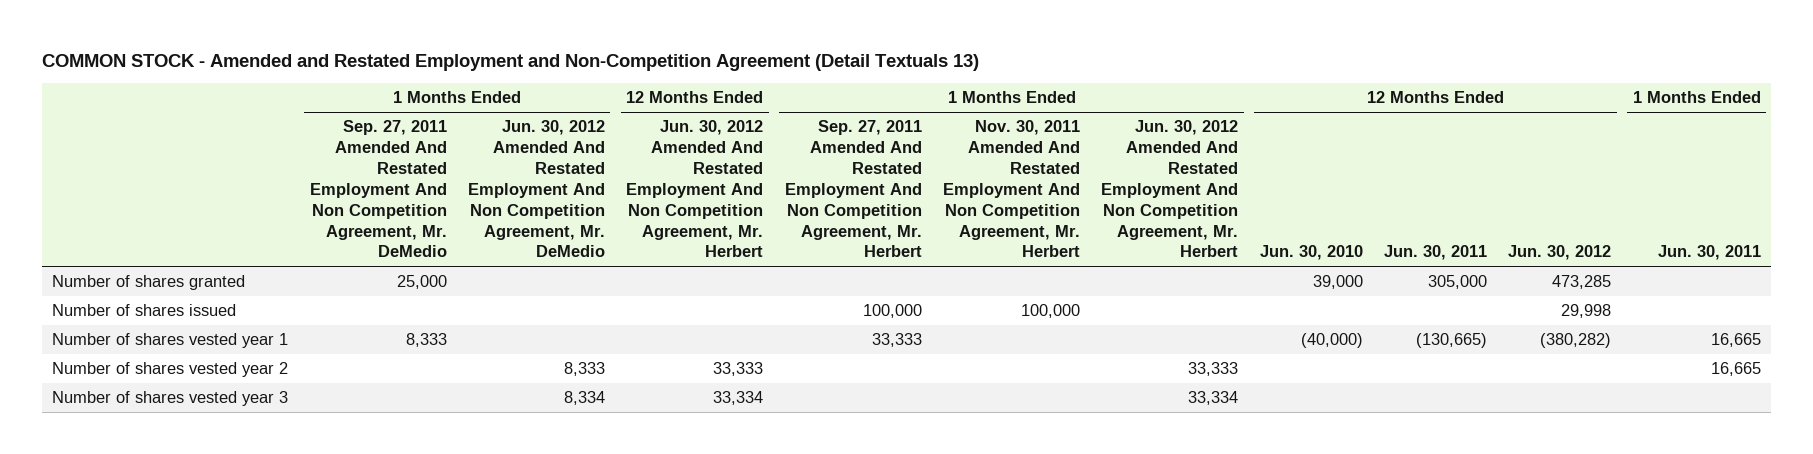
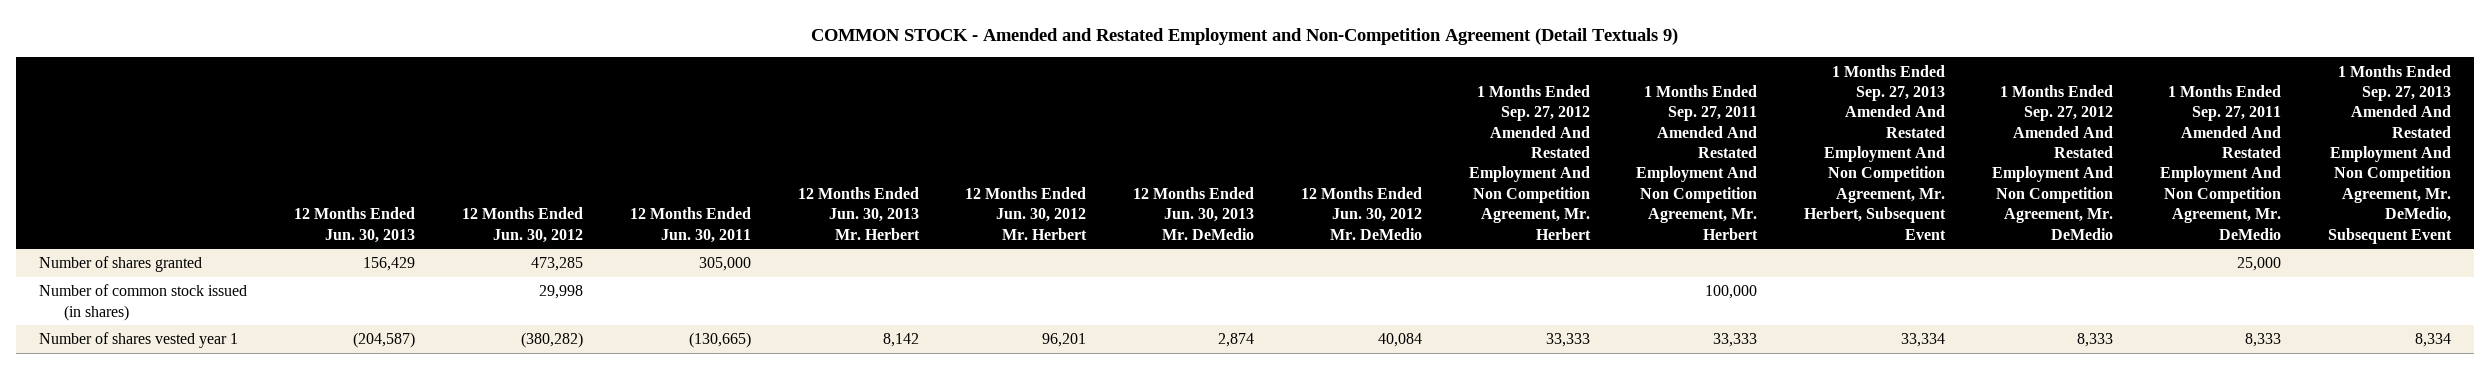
- COMMON STOCK - Amended and Restated Employment and Non-Competition Agreement (Detail Textuals 13)
+ COMMON STOCK - Amended and Restated Employment and Non-Competition Agreement (Detail Textuals 9)
- | 1 Months Ended Sep. 27, 2011 Amended And Restated Employment And Non Competition Agreement, Mr. DeMedio | 1 Months Ended Jun. 30, 2012 Amended And Restated Employment And Non Competition Agreement, Mr. DeMedio | 12 Months Ended Jun. 30, 2012 Amended And Restated Employment And Non Competition Agreement, Mr. Herbert | 1 Months Ended Sep. 27, 2011 Amended And Restated Employment And Non Competition Agreement, Mr. Herbert | 1 Months Ended Nov. 30, 2011 Amended And Restated Employment And Non Competition Agreement, Mr. Herbert | 1 Months Ended Jun. 30, 2012 Amended And Restated Employment And Non Competition Agreement, Mr. Herbert | 12 Months Ended Jun. 30, 2010 | 12 Months Ended Jun. 30, 2011 | 12 Months Ended Jun. 30, 2012 | 1 Months Ended Jun. 30, 2011
+ | 12 Months Ended Jun. 30, 2013 | 12 Months Ended Jun. 30, 2012 | 12 Months Ended Jun. 30, 2011 | 12 Months Ended Jun. 30, 2013 Mr. Herbert | 12 Months Ended Jun. 30, 2012 Mr. Herbert | 12 Months Ended Jun. 30, 2013 Mr. DeMedio | 12 Months Ended Jun. 30, 2012 Mr. DeMedio | 1 Months Ended Sep. 27, 2012 Amended And Restated Employment And Non Competition Agreement, Mr. Herbert | 1 Months Ended Sep. 27, 2011 Amended And Restated Employment And Non Competition Agreement, Mr. Herbert | 1 Months Ended Sep. 27, 2013 Amended And Restated Employment And Non Competition Agreement, Mr. Herbert, Subsequent Event | 1 Months Ended Sep. 27, 2012 Amended And Restated Employment And Non Competition Agreement, Mr. DeMedio | 1 Months Ended Sep. 27, 2011 Amended And Restated Employment And Non Competition Agreement, Mr. DeMedio | 1 Months Ended Sep. 27, 2013 Amended And Restated Employment And Non Competition Agreement, Mr. DeMedio, Subsequent Event
- Number of shares issued | | | | 100,000 | 100,000 | | | | 29,998 |
+ Number of common stock issued (in shares) | | 29,998 | | | | | | | 100,000 | | | |
- Number of shares vested year 2 | | 8,333 | 33,333 | | | 33,333 | | | | 16,665
- Number of shares vested year 3 | | 8,334 | 33,334 | | | 33,334 | | | |

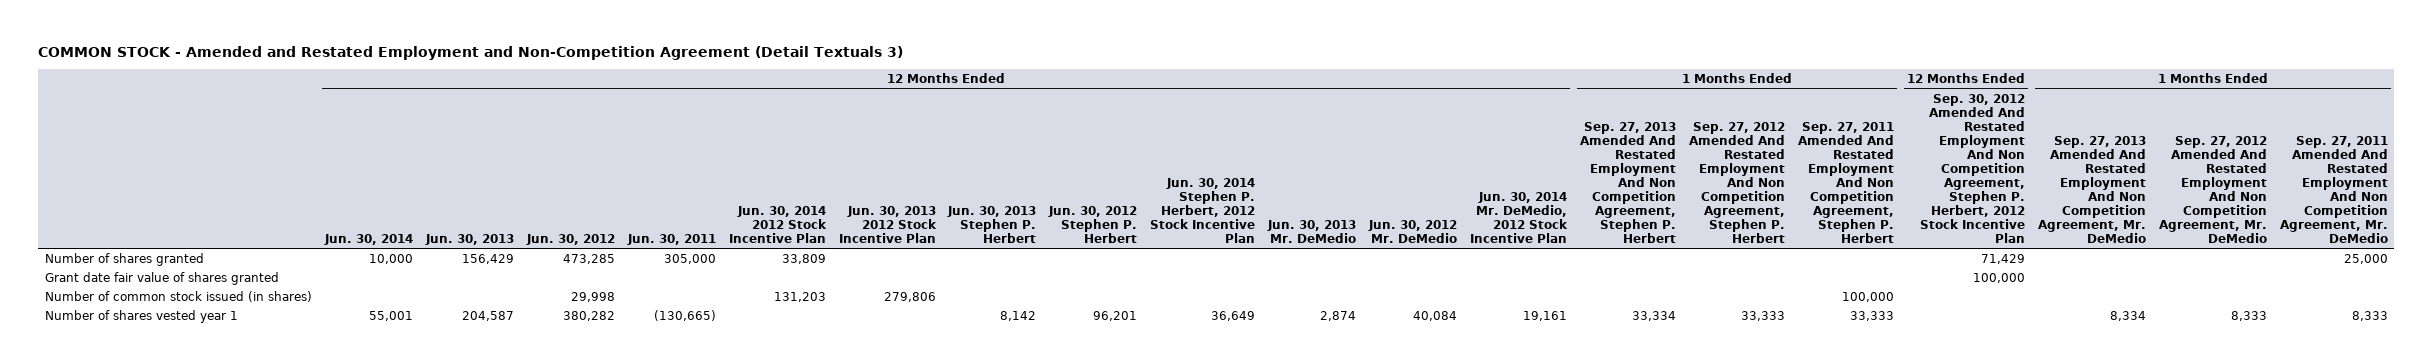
- COMMON STOCK - Amended and Restated Employment and Non-Competition Agreement (Detail Textuals 9)
+ COMMON STOCK - Amended and Restated Employment and Non-Competition Agreement (Detail Textuals 3)
- | 12 Months Ended Jun. 30, 2013 | 12 Months Ended Jun. 30, 2012 | 12 Months Ended Jun. 30, 2011 | 12 Months Ended Jun. 30, 2013 Mr. Herbert | 12 Months Ended Jun. 30, 2012 Mr. Herbert | 12 Months Ended Jun. 30, 2013 Mr. DeMedio | 12 Months Ended Jun. 30, 2012 Mr. DeMedio | 1 Months Ended Sep. 27, 2012 Amended And Restated Employment And Non Competition Agreement, Mr. Herbert | 1 Months Ended Sep. 27, 2011 Amended And Restated Employment And Non Competition Agreement, Mr. Herbert | 1 Months Ended Sep. 27, 2013 Amended And Restated Employment And Non Competition Agreement, Mr. Herbert, Subsequent Event | 1 Months Ended Sep. 27, 2012 Amended And Restated Employment And Non Competition Agreement, Mr. DeMedio | 1 Months Ended Sep. 27, 2011 Amended And Restated Employment And Non Competition Agreement, Mr. DeMedio | 1 Months Ended Sep. 27, 2013 Amended And Restated Employment And Non Competition Agreement, Mr. DeMedio, Subsequent Event
+ | 12 Months Ended Jun. 30, 2014 | 12 Months Ended Jun. 30, 2013 | 12 Months Ended Jun. 30, 2012 | 12 Months Ended Jun. 30, 2011 | 12 Months Ended Jun. 30, 2014 2012 Stock Incentive Plan | 12 Months Ended Jun. 30, 2013 2012 Stock Incentive Plan | 12 Months Ended Jun. 30, 2013 Stephen P. Herbert | 12 Months Ended Jun. 30, 2012 Stephen P. Herbert | 12 Months Ended Jun. 30, 2014 Stephen P. Herbert, 2012 Stock Incentive Plan | 12 Months Ended Jun. 30, 2013 Mr. DeMedio | 12 Months Ended Jun. 30, 2012 Mr. DeMedio | 12 Months Ended Jun. 30, 2014 Mr. DeMedio, 2012 Stock Incentive Plan | 1 Months Ended Sep. 27, 2013 Amended And Restated Employment And Non Competition Agreement, Stephen P. Herbert | 1 Months Ended Sep. 27, 2012 Amended And Restated Employment And Non Competition Agreement, Stephen P. Herbert | 1 Months Ended Sep. 27, 2011 Amended And Restated Employment And Non Competition Agreement, Stephen P. Herbert | 12 Months Ended Sep. 30, 2012 Amended And Restated Employment And Non Competition Agreement, Stephen P. Herbert, 2012 Stock Incentive Plan | 1 Months Ended Sep. 27, 2013 Amended And Restated Employment And Non Competition Agreement, Mr. DeMedio | 1 Months Ended Sep. 27, 2012 Amended And Restated Employment And Non Competition Agreement, Mr. DeMedio | 1 Months Ended Sep. 27, 2011 Amended And Restated Employment And Non Competition Agreement, Mr. DeMedio
+ Grant date fair value of shares granted | | | | | | | | | | | | | | | | 100,000 | | |
- Number of shares vested year 1 | (204,587) | (380,282) | (130,665) | 8,142 | 96,201 | 2,874 | 40,084 | 33,333 | 33,333 | 33,334 | 8,333 | 8,333 | 8,334
+ Number of shares vested year 1 | 55,001 | 204,587 | 380,282 | (130,665) | | | 8,142 | 96,201 | 36,649 | 2,874 | 40,084 | 19,161 | 33,334 | 33,333 | 33,333 | | 8,334 | 8,333 | 8,333

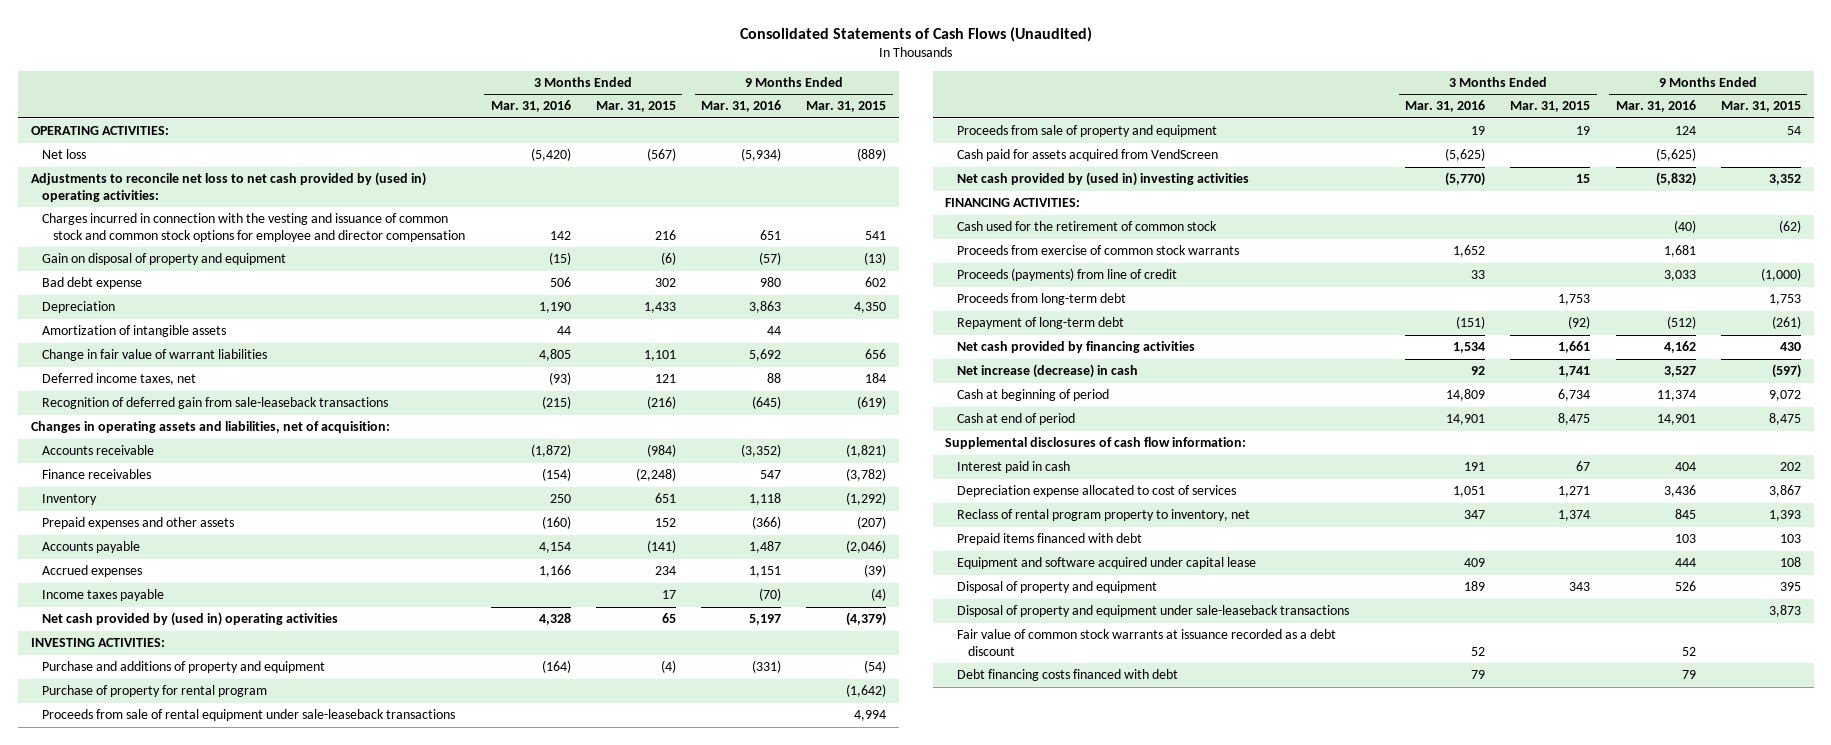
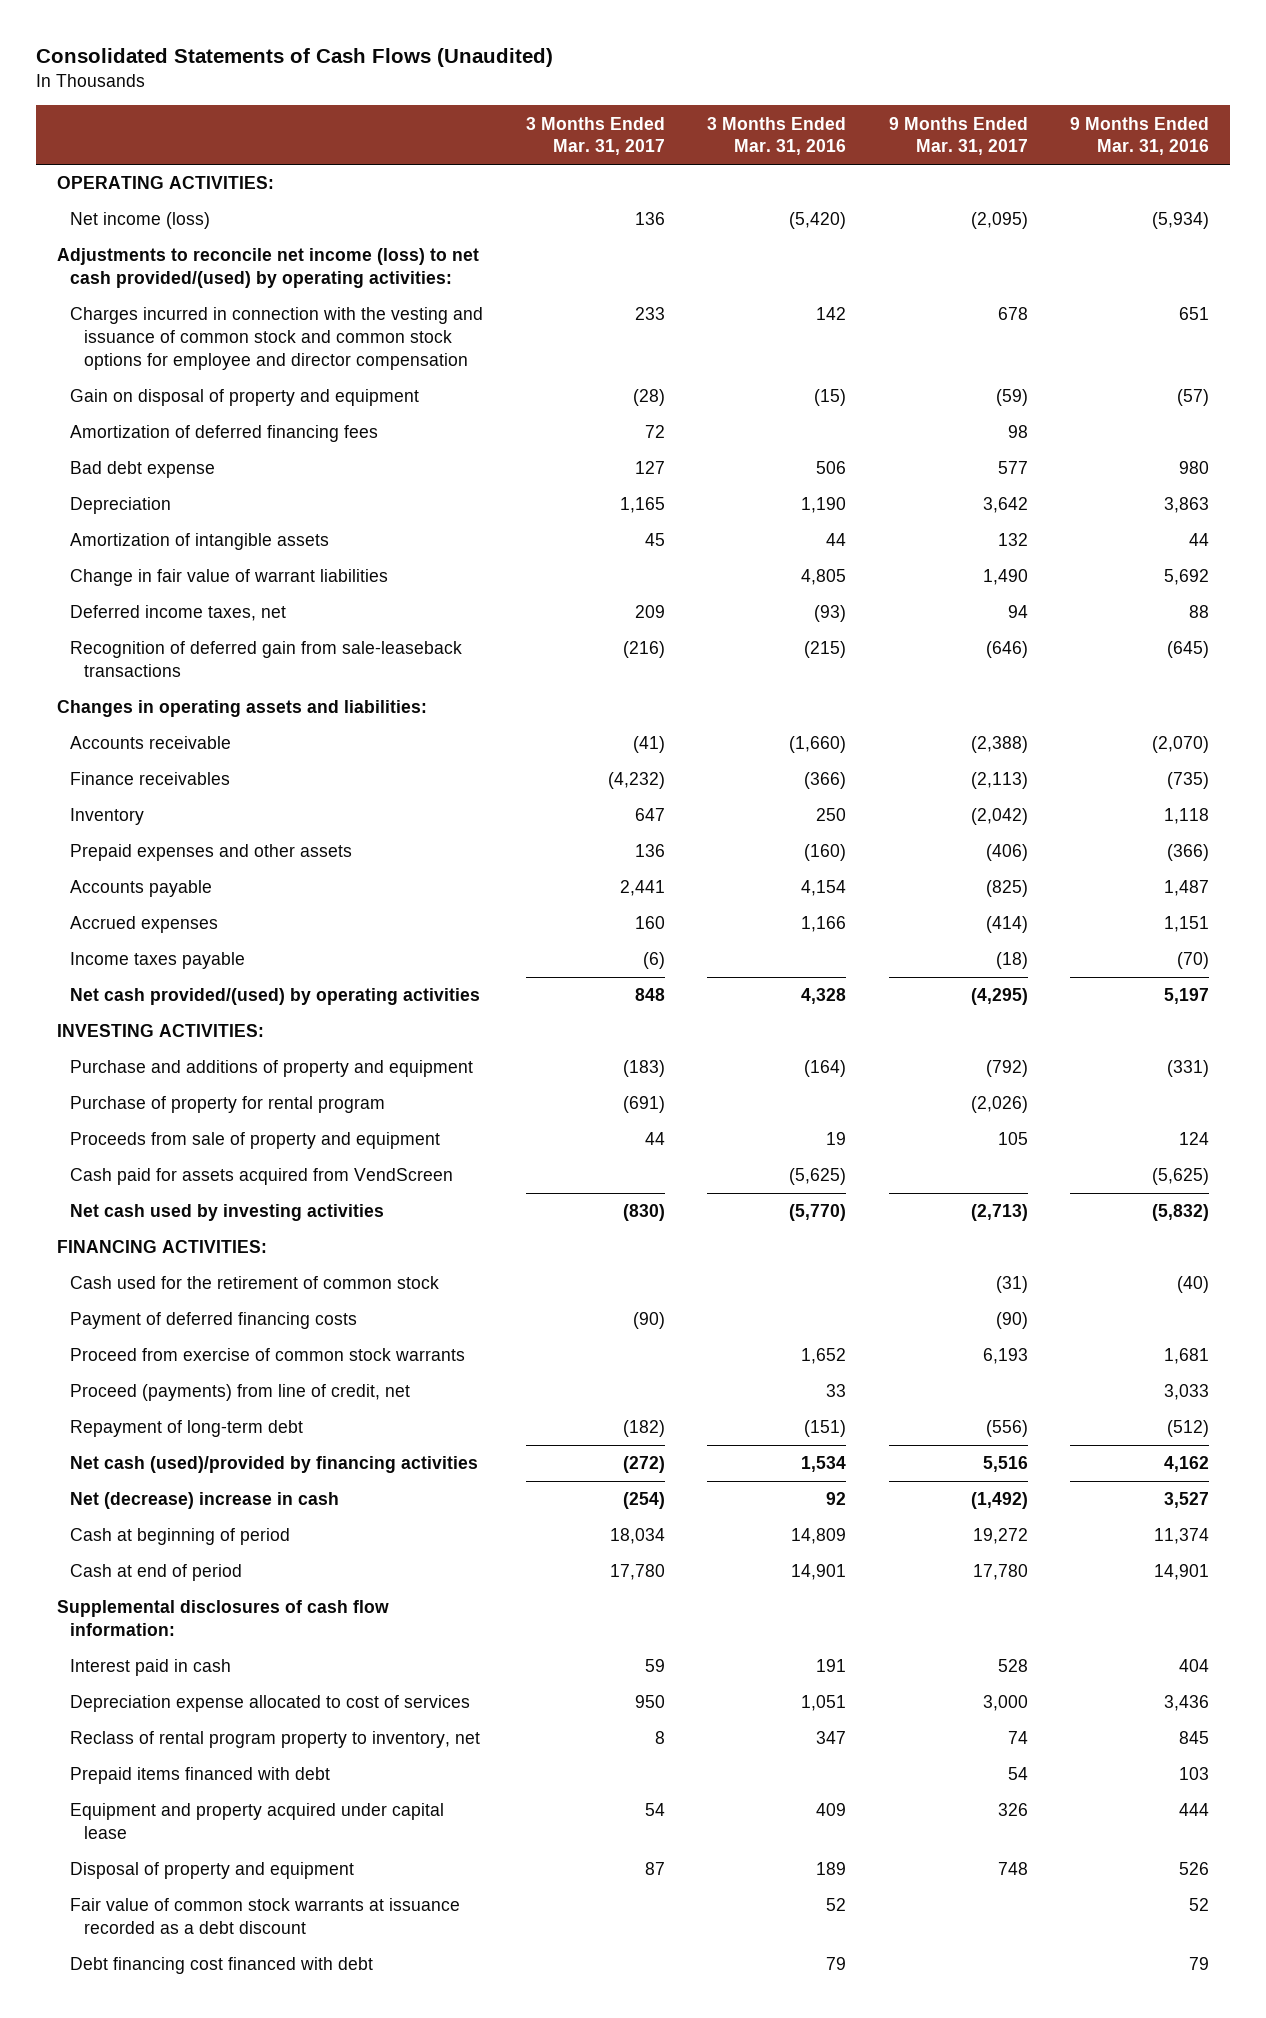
- | 3 Months Ended Mar. 31, 2016 | 3 Months Ended Mar. 31, 2015 | 9 Months Ended Mar. 31, 2016 | 9 Months Ended Mar. 31, 2015
+ | 3 Months Ended Mar. 31, 2017 | 3 Months Ended Mar. 31, 2016 | 9 Months Ended Mar. 31, 2017 | 9 Months Ended Mar. 31, 2016
- Net loss | (5,420) | (567) | (5,934) | (889)
- Adjustments to reconcile net loss to net cash provided by (used in) operating activities:
+ Net income (loss) | 136 | (5,420) | (2,095) | (5,934)
+ Adjustments to reconcile net income (loss) to net cash provided/(used) by operating activities:
+ Amortization of deferred financing fees | 72 | | 98 |
- Changes in operating assets and liabilities, net of acquisition:
- Accounts receivable | (1,872) | (984) | (3,352) | (1,821)
- Finance receivables | (154) | (2,248) | 547 | (3,782)
+ Changes in operating assets and liabilities:
+ Accounts receivable | (41) | (1,660) | (2,388) | (2,070)
+ Finance receivables | (4,232) | (366) | (2,113) | (735)
- Net cash provided by (used in) operating activities | 4,328 | 65 | 5,197 | (4,379)
+ Net cash provided/(used) by operating activities | 848 | 4,328 | (4,295) | 5,197
- Proceeds from sale of rental equipment under sale-leaseback transactions | | | | 4,994
- Net cash provided by (used in) investing activities | (5,770) | 15 | (5,832) | 3,352
+ Net cash used by investing activities | (830) | (5,770) | (2,713) | (5,832)
- Proceeds from exercise of common stock warrants | 1,652 | | 1,681 |
- Proceeds (payments) from line of credit | 33 | | 3,033 | (1,000)
- Proceeds from long-term debt | | 1,753 | | 1,753
+ Payment of deferred financing costs | (90) | | (90) |
+ Proceed from exercise of common stock warrants | | 1,652 | 6,193 | 1,681
+ Proceed (payments) from line of credit, net | | 33 | | 3,033
- Net cash provided by financing activities | 1,534 | 1,661 | 4,162 | 430
- Net increase (decrease) in cash | 92 | 1,741 | 3,527 | (597)
+ Net cash (used)/provided by financing activities | (272) | 1,534 | 5,516 | 4,162
+ Net (decrease) increase in cash | (254) | 92 | (1,492) | 3,527
- Equipment and software acquired under capital lease | 409 | | 444 | 108
+ Equipment and property acquired under capital lease | 54 | 409 | 326 | 444
- Disposal of property and equipment under sale-leaseback transactions | | | | 3,873
- Debt financing costs financed with debt | 79 | | 79 |
+ Debt financing cost financed with debt | | 79 | | 79

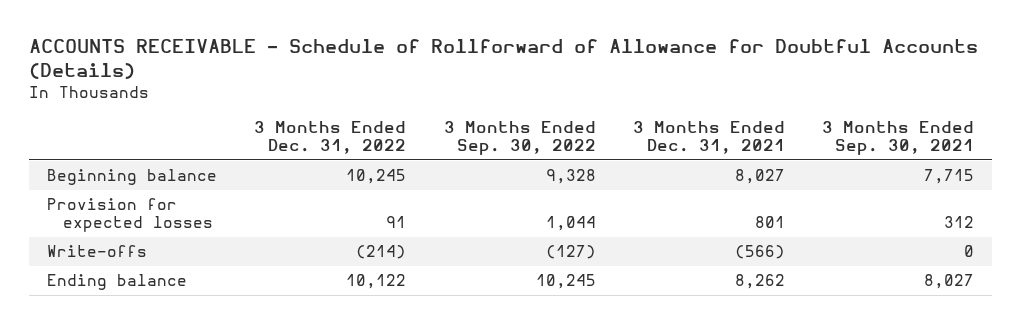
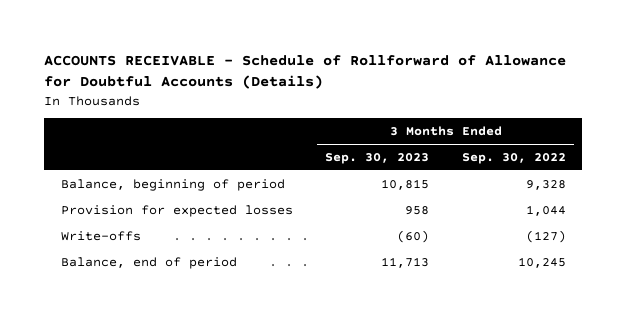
- | 3 Months Ended Dec. 31, 2022 | 3 Months Ended Sep. 30, 2022 | 3 Months Ended Dec. 31, 2021 | 3 Months Ended Sep. 30, 2021
+ | 3 Months Ended Sep. 30, 2023 | 3 Months Ended Sep. 30, 2022
- Beginning balance | 10,245 | 9,328 | 8,027 | 7,715
+ Balance, beginning of period | 10,815 | 9,328
- Ending balance | 10,122 | 10,245 | 8,262 | 8,027
+ Balance, end of period | 11,713 | 10,245

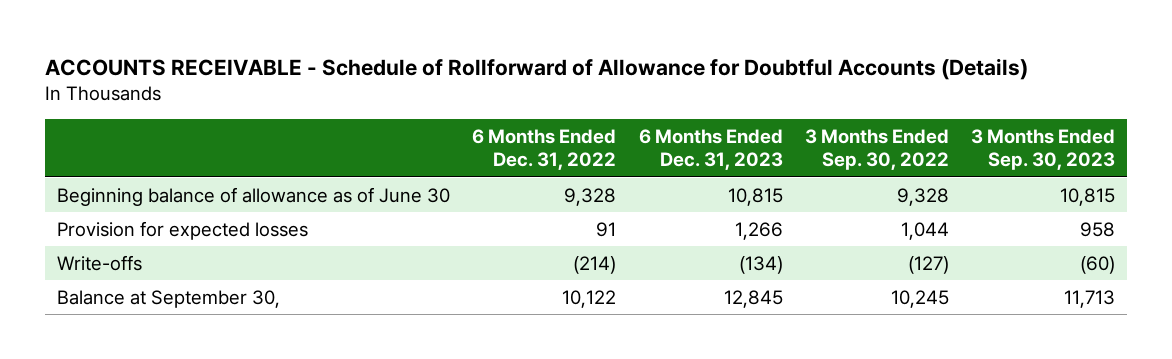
- | 3 Months Ended Sep. 30, 2023 | 3 Months Ended Sep. 30, 2022
+ | 6 Months Ended Dec. 31, 2022 | 6 Months Ended Dec. 31, 2023 | 3 Months Ended Sep. 30, 2022 | 3 Months Ended Sep. 30, 2023
- Balance, beginning of period | 10,815 | 9,328
+ Beginning balance of allowance as of June 30 | 9,328 | 10,815 | 9,328 | 10,815
- Balance, end of period | 11,713 | 10,245
+ Balance at September 30, | 10,122 | 12,845 | 10,245 | 11,713

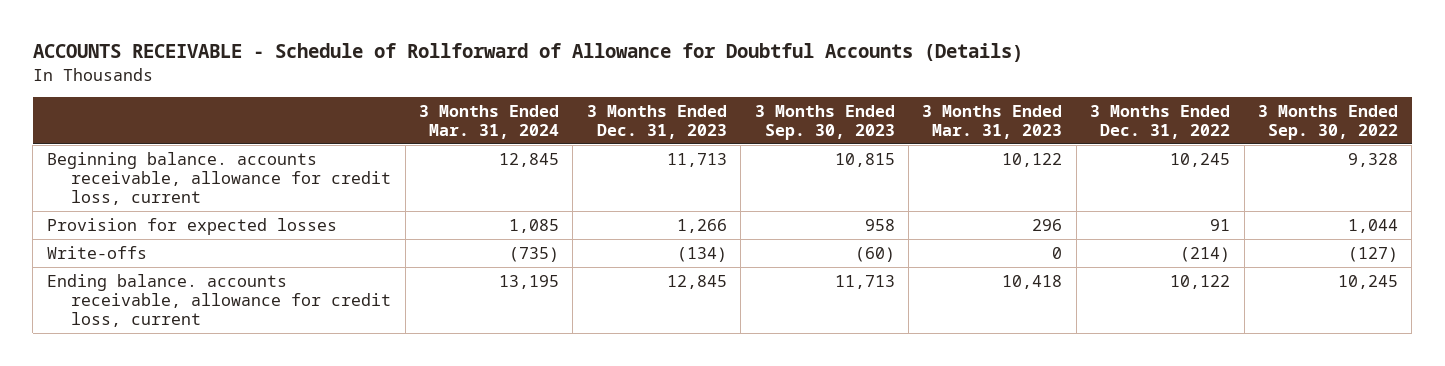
- | 6 Months Ended Dec. 31, 2022 | 6 Months Ended Dec. 31, 2023 | 3 Months Ended Sep. 30, 2022 | 3 Months Ended Sep. 30, 2023
+ | 3 Months Ended Mar. 31, 2024 | 3 Months Ended Dec. 31, 2023 | 3 Months Ended Sep. 30, 2023 | 3 Months Ended Mar. 31, 2023 | 3 Months Ended Dec. 31, 2022 | 3 Months Ended Sep. 30, 2022
- Beginning balance of allowance as of June 30 | 9,328 | 10,815 | 9,328 | 10,815
+ Beginning balance. accounts receivable, allowance for credit loss, current | 12,845 | 11,713 | 10,815 | 10,122 | 10,245 | 9,328
- Balance at September 30, | 10,122 | 12,845 | 10,245 | 11,713
+ Ending balance. accounts receivable, allowance for credit loss, current | 13,195 | 12,845 | 11,713 | 10,418 | 10,122 | 10,245

